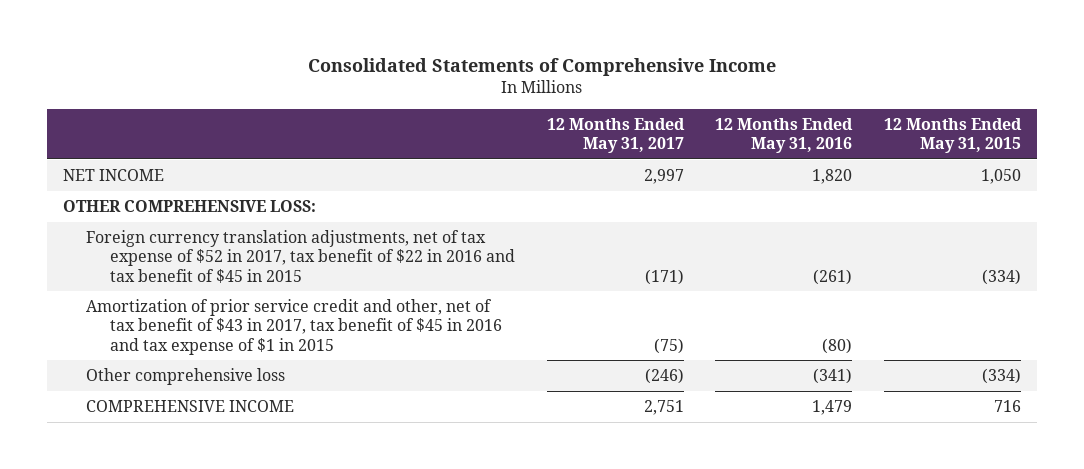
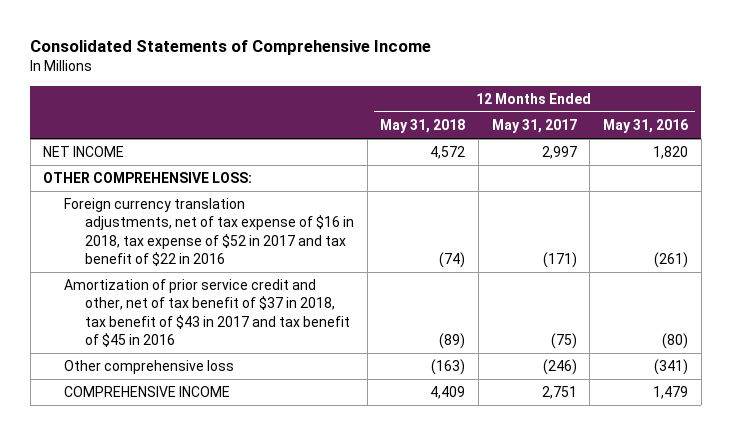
- | 12 Months Ended May 31, 2017 | 12 Months Ended May 31, 2016 | 12 Months Ended May 31, 2015
+ | 12 Months Ended May 31, 2018 | 12 Months Ended May 31, 2017 | 12 Months Ended May 31, 2016
- Foreign currency translation adjustments, net of tax expense of $52 in 2017, tax benefit of $22 in 2016 and tax benefit of $45 in 2015 | (171) | (261) | (334)
- Amortization of prior service credit and other, net of tax benefit of $43 in 2017, tax benefit of $45 in 2016 and tax expense of $1 in 2015 | (75) | (80) |
+ Foreign currency translation adjustments, net of tax expense of $16 in 2018, tax expense of $52 in 2017 and tax benefit of $22 in 2016 | (74) | (171) | (261)
+ Amortization of prior service credit and other, net of tax benefit of $37 in 2018, tax benefit of $43 in 2017 and tax benefit of $45 in 2016 | (89) | (75) | (80)

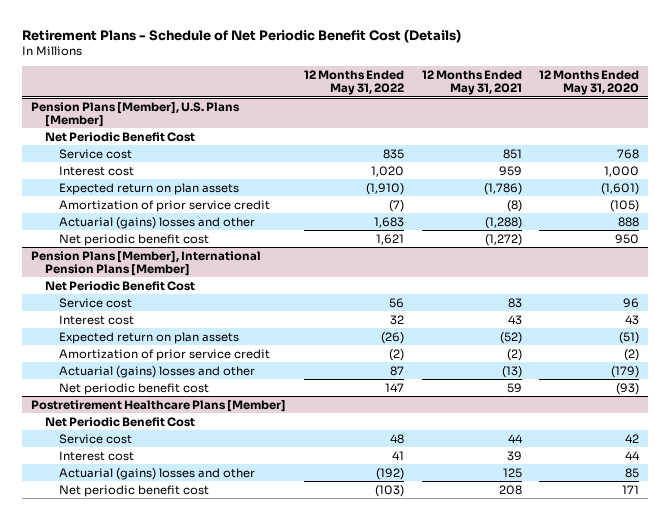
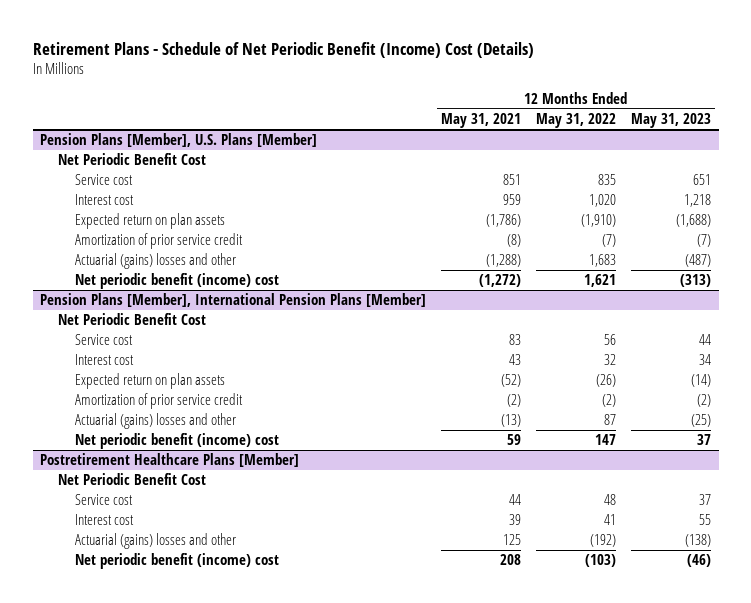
- Retirement Plans - Schedule of Net Periodic Benefit Cost (Details)
+ Retirement Plans - Schedule of Net Periodic Benefit (Income) Cost (Details)
- | 12 Months Ended May 31, 2022 | 12 Months Ended May 31, 2021 | 12 Months Ended May 31, 2020
+ | 12 Months Ended May 31, 2021 | 12 Months Ended May 31, 2022 | 12 Months Ended May 31, 2023
@ Pension Plans [Member], U.S. Plans [Member]
- Net periodic benefit cost | 1,621 | (1,272) | 950
+ Net periodic benefit (income) cost | (1,272) | 1,621 | (313)
@ Pension Plans [Member], International Pension Plans [Member]
- Net periodic benefit cost | 147 | 59 | (93)
+ Net periodic benefit (income) cost | 59 | 147 | 37
@ Postretirement Healthcare Plans [Member]
- Net periodic benefit cost | (103) | 208 | 171
+ Net periodic benefit (income) cost | 208 | (103) | (46)

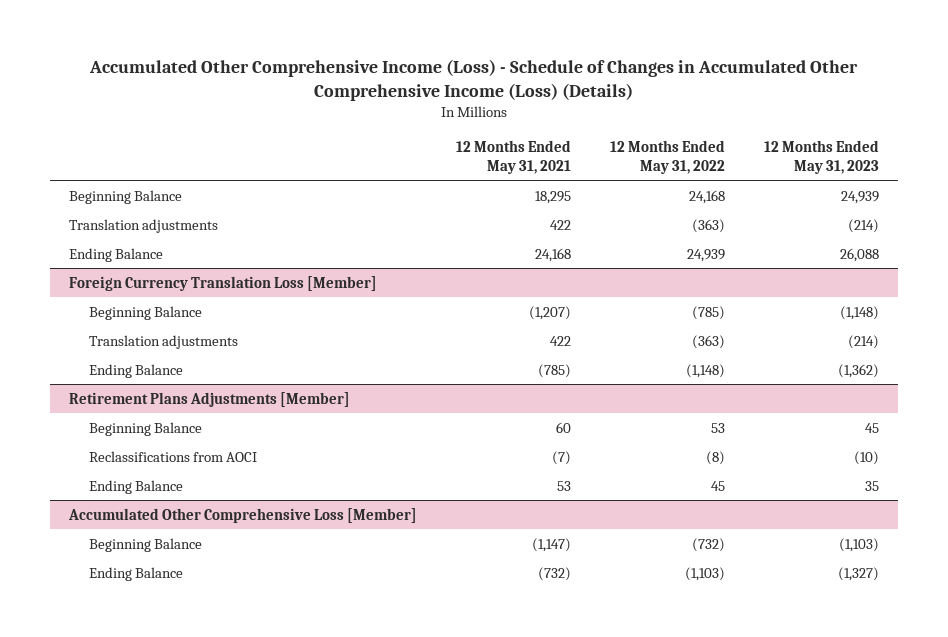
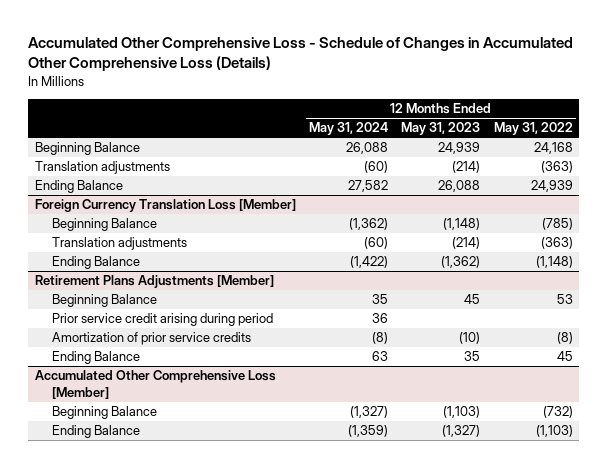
- Accumulated Other Comprehensive Income (Loss) - Schedule of Changes in Accumulated Other Comprehensive Income (Loss) (Details)
+ Accumulated Other Comprehensive Loss - Schedule of Changes in Accumulated Other Comprehensive Loss (Details)
- | 12 Months Ended May 31, 2021 | 12 Months Ended May 31, 2022 | 12 Months Ended May 31, 2023
+ | 12 Months Ended May 31, 2024 | 12 Months Ended May 31, 2023 | 12 Months Ended May 31, 2022
@ Retirement Plans Adjustments [Member]
- Reclassifications from AOCI | (7) | (8) | (10)
+ Prior service credit arising during period | 36 | |
+ Amortization of prior service credits | (8) | (10) | (8)

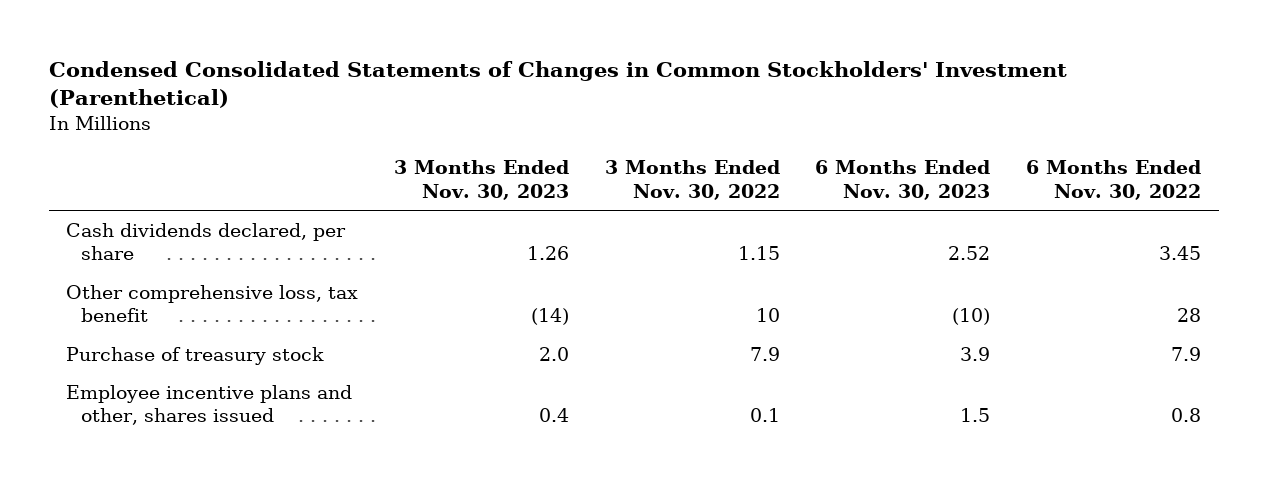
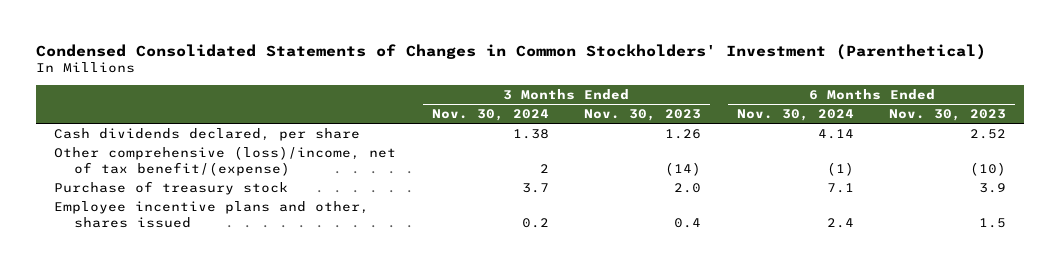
- | 3 Months Ended Nov. 30, 2023 | 3 Months Ended Nov. 30, 2022 | 6 Months Ended Nov. 30, 2023 | 6 Months Ended Nov. 30, 2022
+ | 3 Months Ended Nov. 30, 2024 | 3 Months Ended Nov. 30, 2023 | 6 Months Ended Nov. 30, 2024 | 6 Months Ended Nov. 30, 2023
- Other comprehensive loss, tax benefit | (14) | 10 | (10) | 28
+ Other comprehensive (loss)/income, net of tax benefit/(expense) | 2 | (14) | (1) | (10)

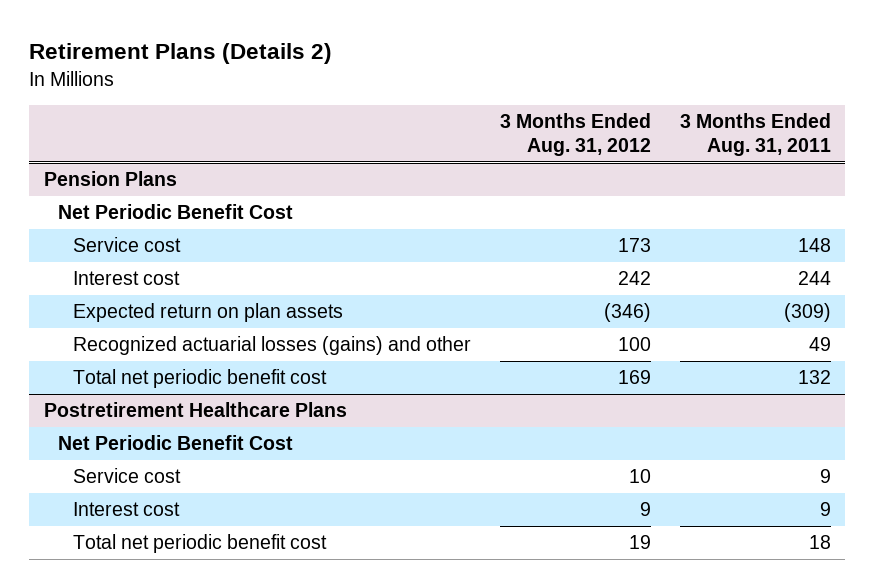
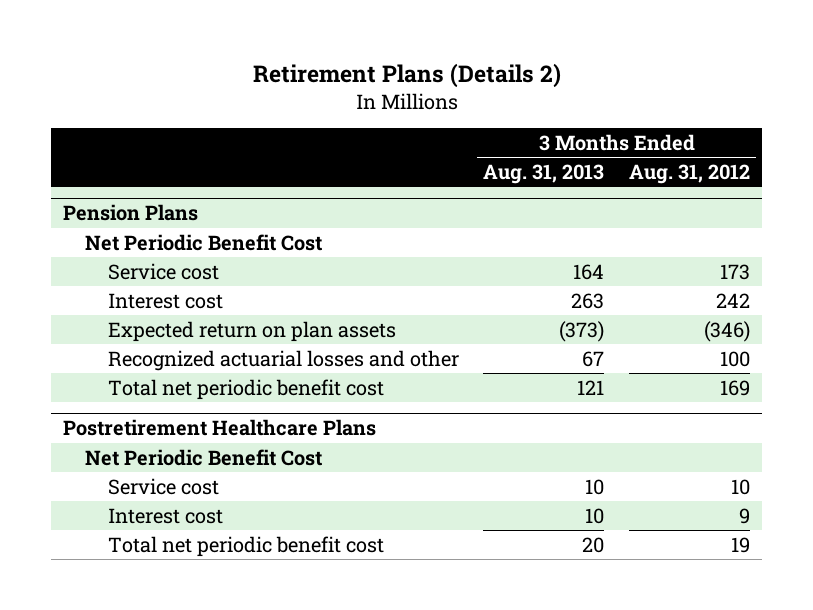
- | 3 Months Ended Aug. 31, 2012 | 3 Months Ended Aug. 31, 2011
+ | 3 Months Ended Aug. 31, 2013 | 3 Months Ended Aug. 31, 2012
@ Pension Plans
- Recognized actuarial losses (gains) and other | 100 | 49
+ Recognized actuarial losses and other | 67 | 100

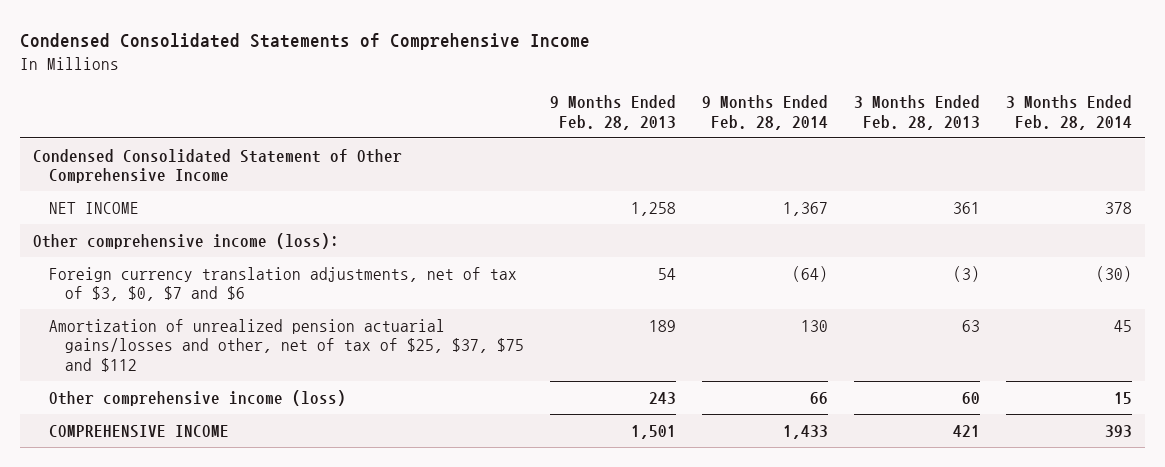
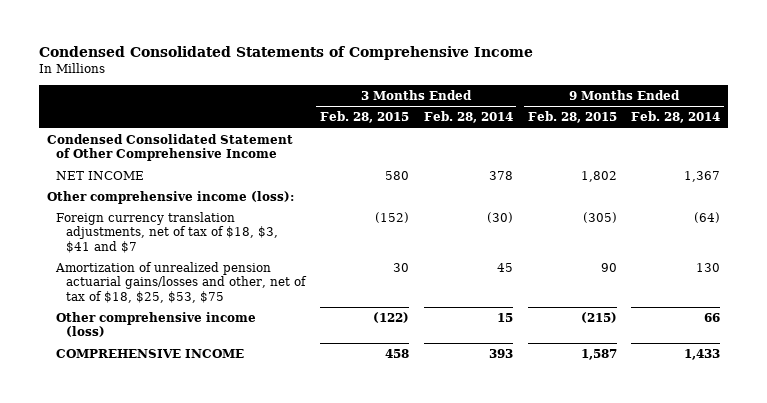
- | 9 Months Ended Feb. 28, 2013 | 9 Months Ended Feb. 28, 2014 | 3 Months Ended Feb. 28, 2013 | 3 Months Ended Feb. 28, 2014
+ | 3 Months Ended Feb. 28, 2015 | 3 Months Ended Feb. 28, 2014 | 9 Months Ended Feb. 28, 2015 | 9 Months Ended Feb. 28, 2014
- Foreign currency translation adjustments, net of tax of $3, $0, $7 and $6 | 54 | (64) | (3) | (30)
- Amortization of unrealized pension actuarial gains/losses and other, net of tax of $25, $37, $75 and $112 | 189 | 130 | 63 | 45
+ Foreign currency translation adjustments, net of tax of $18, $3, $41 and $7 | (152) | (30) | (305) | (64)
+ Amortization of unrealized pension actuarial gains/losses and other, net of tax of $18, $25, $53, $75 | 30 | 45 | 90 | 130

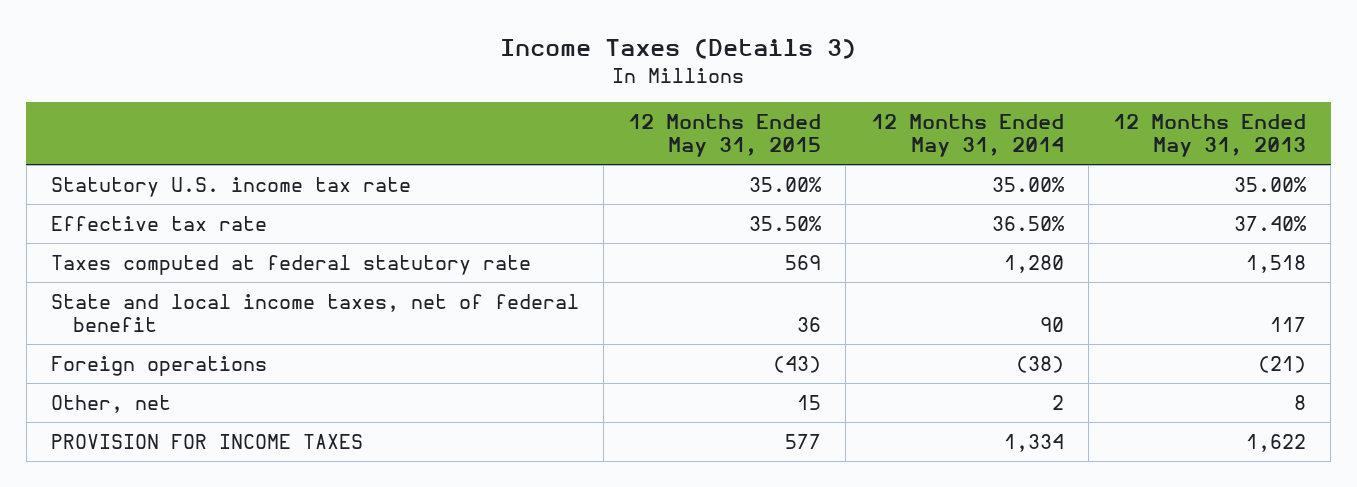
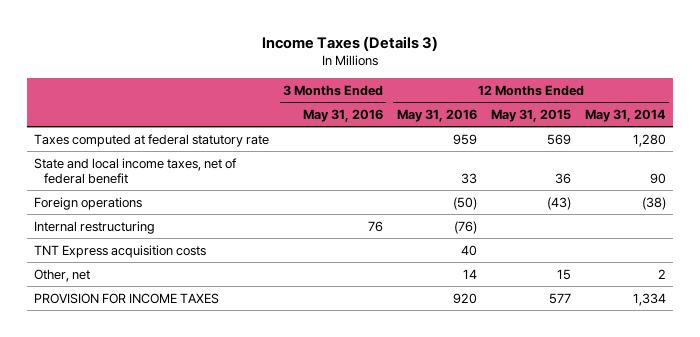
- | 12 Months Ended May 31, 2015 | 12 Months Ended May 31, 2014 | 12 Months Ended May 31, 2013
+ | 3 Months Ended May 31, 2016 | 12 Months Ended May 31, 2016 | 12 Months Ended May 31, 2015 | 12 Months Ended May 31, 2014
- Statutory U.S. income tax rate | 35.00% | 35.00% | 35.00%
- Effective tax rate | 35.50% | 36.50% | 37.40%
+ Internal restructuring | 76 | (76) | |
+ TNT Express acquisition costs | | 40 | |

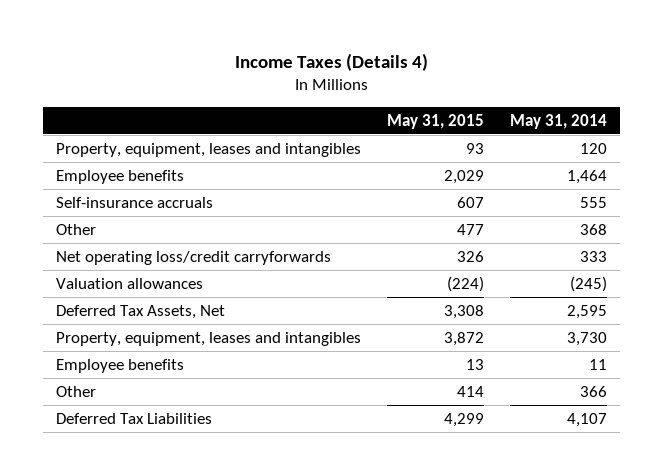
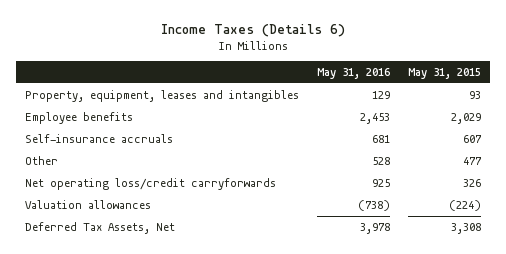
- Income Taxes (Details 4)
+ Income Taxes (Details 6)
- | May 31, 2015 | May 31, 2014
+ | May 31, 2016 | May 31, 2015
- Property, equipment, leases and intangibles | 3,872 | 3,730
- Employee benefits | 13 | 11
- Other | 414 | 366
- Deferred Tax Liabilities | 4,299 | 4,107

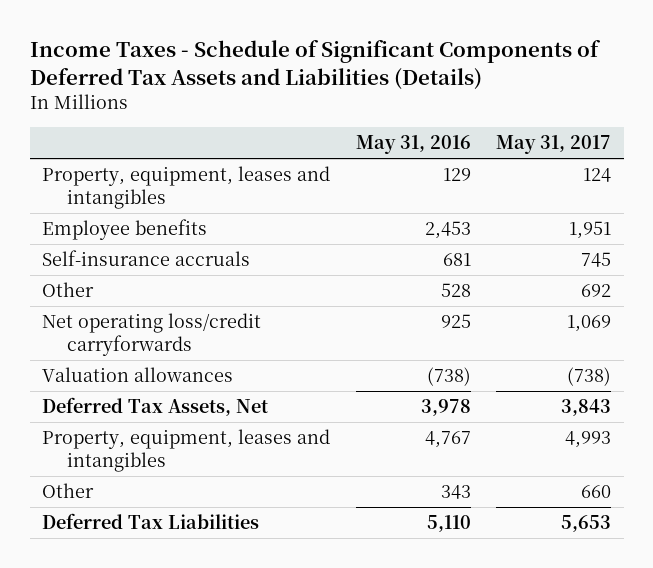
- Income Taxes (Details 6)
+ Income Taxes - Schedule of Significant Components of Deferred Tax Assets and Liabilities (Details)
- | May 31, 2016 | May 31, 2015
+ | May 31, 2016 | May 31, 2017
+ Property, equipment, leases and intangibles | 4,767 | 4,993
+ Other | 343 | 660
+ Deferred Tax Liabilities | 5,110 | 5,653

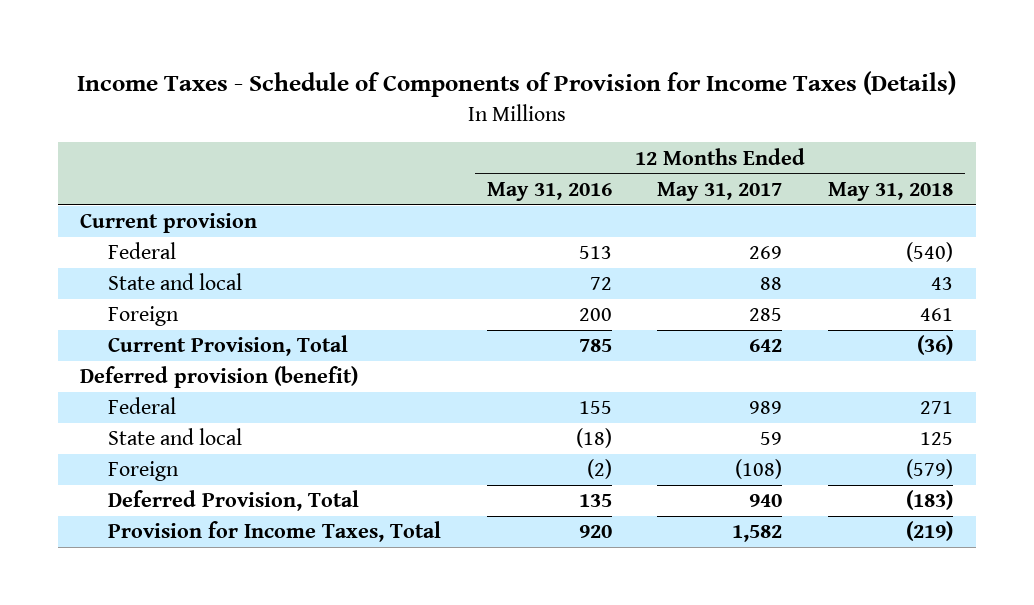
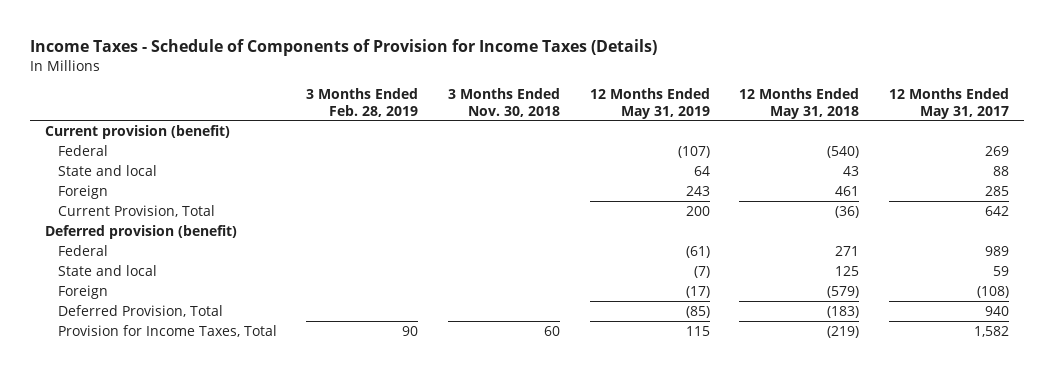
- | 12 Months Ended May 31, 2016 | 12 Months Ended May 31, 2017 | 12 Months Ended May 31, 2018
+ | 3 Months Ended Feb. 28, 2019 | 3 Months Ended Nov. 30, 2018 | 12 Months Ended May 31, 2019 | 12 Months Ended May 31, 2018 | 12 Months Ended May 31, 2017
- Current provision
+ Current provision (benefit)

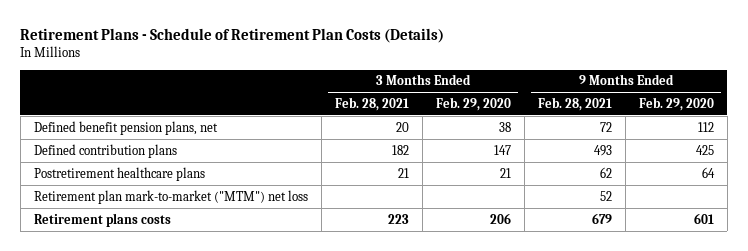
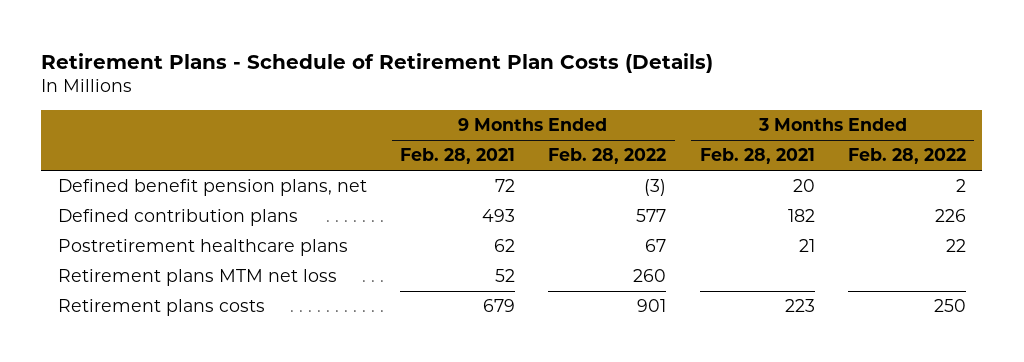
- | 3 Months Ended Feb. 28, 2021 | 3 Months Ended Feb. 29, 2020 | 9 Months Ended Feb. 28, 2021 | 9 Months Ended Feb. 29, 2020
+ | 9 Months Ended Feb. 28, 2021 | 9 Months Ended Feb. 28, 2022 | 3 Months Ended Feb. 28, 2021 | 3 Months Ended Feb. 28, 2022
- Retirement plan mark-to-market ("MTM") net loss | | | 52 |
+ Retirement plans MTM net loss | 52 | 260 | |

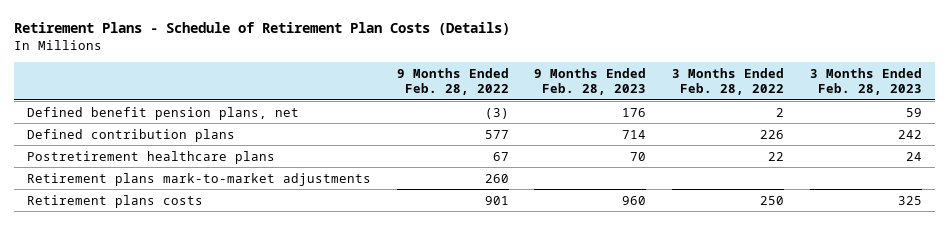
- | 9 Months Ended Feb. 28, 2021 | 9 Months Ended Feb. 28, 2022 | 3 Months Ended Feb. 28, 2021 | 3 Months Ended Feb. 28, 2022
+ | 9 Months Ended Feb. 28, 2022 | 9 Months Ended Feb. 28, 2023 | 3 Months Ended Feb. 28, 2022 | 3 Months Ended Feb. 28, 2023
- Retirement plans MTM net loss | 52 | 260 | |
+ Retirement plans mark-to-market adjustments | 260 | | |

